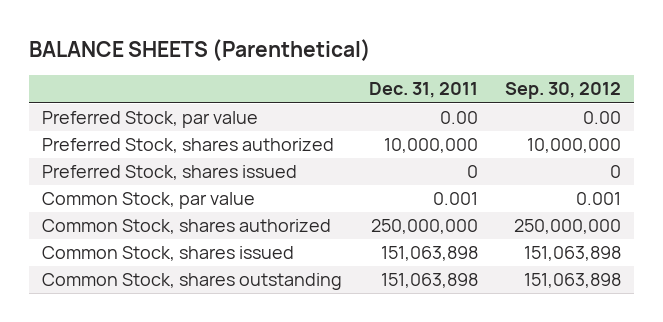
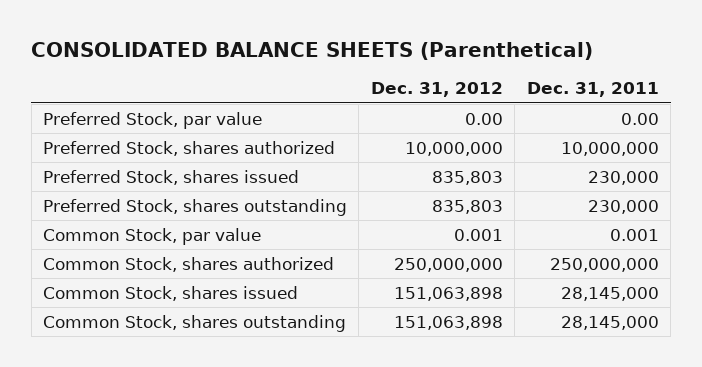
- BALANCE SHEETS (Parenthetical)
+ CONSOLIDATED BALANCE SHEETS (Parenthetical)
- | Dec. 31, 2011 | Sep. 30, 2012
+ | Dec. 31, 2012 | Dec. 31, 2011
- Preferred Stock, shares issued | 0 | 0
+ Preferred Stock, shares issued | 835,803 | 230,000
+ Preferred Stock, shares outstanding | 835,803 | 230,000
- Common Stock, shares issued | 151,063,898 | 151,063,898
- Common Stock, shares outstanding | 151,063,898 | 151,063,898
+ Common Stock, shares issued | 151,063,898 | 28,145,000
+ Common Stock, shares outstanding | 151,063,898 | 28,145,000

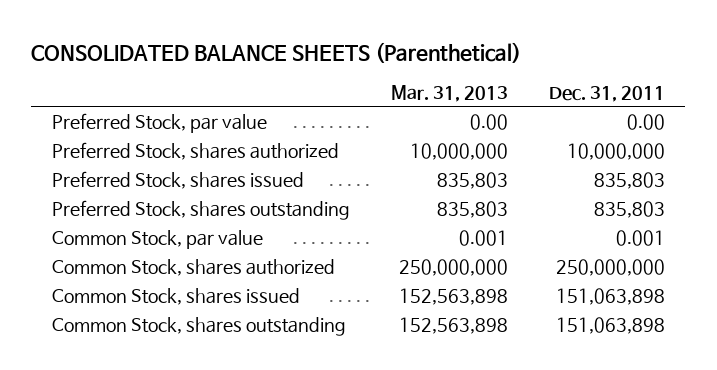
- | Dec. 31, 2012 | Dec. 31, 2011
+ | Mar. 31, 2013 | Dec. 31, 2011
- Preferred Stock, shares issued | 835,803 | 230,000
- Preferred Stock, shares outstanding | 835,803 | 230,000
+ Preferred Stock, shares issued | 835,803 | 835,803
+ Preferred Stock, shares outstanding | 835,803 | 835,803
- Common Stock, shares issued | 151,063,898 | 28,145,000
- Common Stock, shares outstanding | 151,063,898 | 28,145,000
+ Common Stock, shares issued | 152,563,898 | 151,063,898
+ Common Stock, shares outstanding | 152,563,898 | 151,063,898

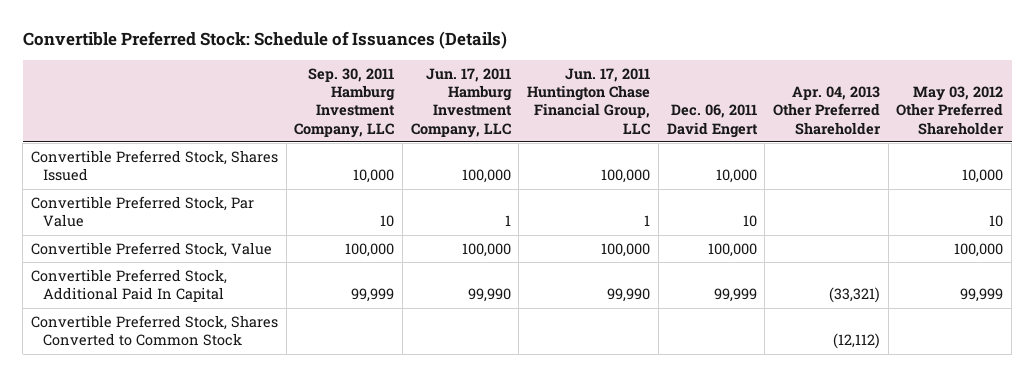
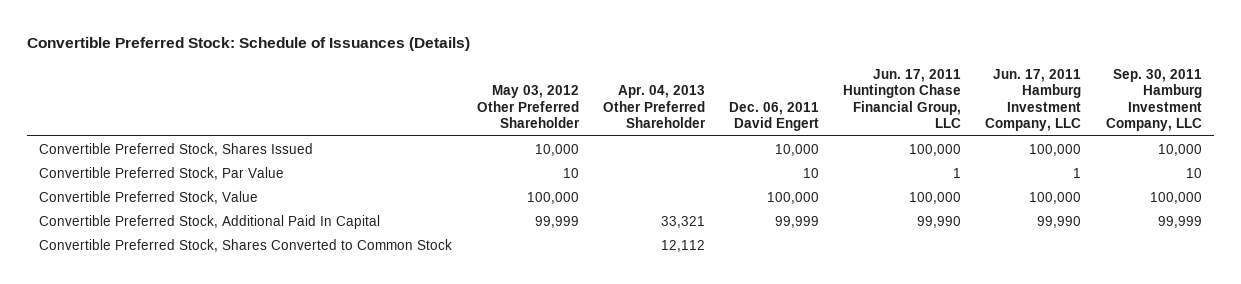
- | Sep. 30, 2011 Hamburg Investment Company, LLC | Jun. 17, 2011 Hamburg Investment Company, LLC | Jun. 17, 2011 Huntington Chase Financial Group, LLC | Dec. 06, 2011 David Engert | Apr. 04, 2013 Other Preferred Shareholder | May 03, 2012 Other Preferred Shareholder
+ | May 03, 2012 Other Preferred Shareholder | Apr. 04, 2013 Other Preferred Shareholder | Dec. 06, 2011 David Engert | Jun. 17, 2011 Huntington Chase Financial Group, LLC | Jun. 17, 2011 Hamburg Investment Company, LLC | Sep. 30, 2011 Hamburg Investment Company, LLC
- Convertible Preferred Stock, Additional Paid In Capital | 99,999 | 99,990 | 99,990 | 99,999 | (33,321) | 99,999
- Convertible Preferred Stock, Shares Converted to Common Stock | | | | | (12,112) |
+ Convertible Preferred Stock, Additional Paid In Capital | 99,999 | 33,321 | 99,999 | 99,990 | 99,990 | 99,999
+ Convertible Preferred Stock, Shares Converted to Common Stock | | 12,112 | | | |

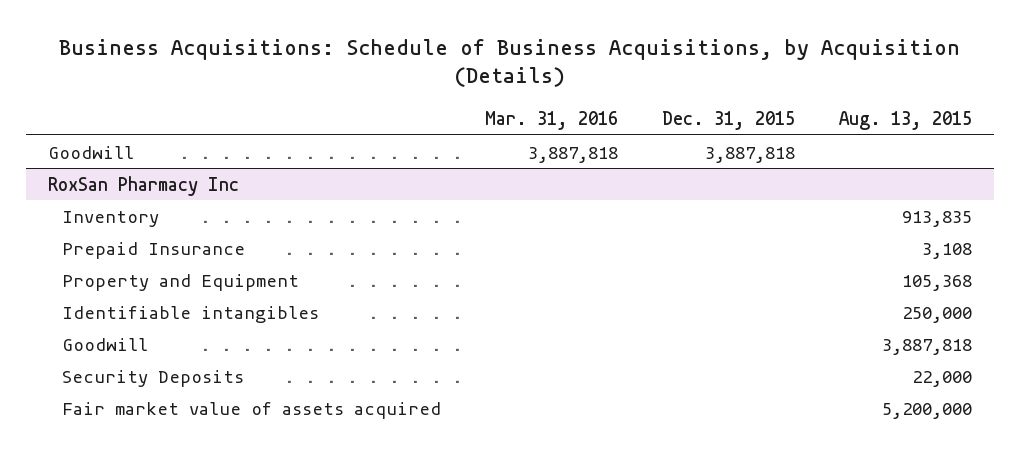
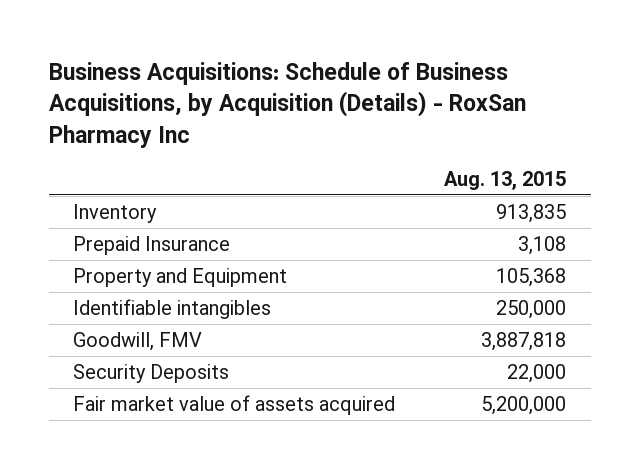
- Business Acquisitions: Schedule of Business Acquisitions, by Acquisition (Details)
+ Business Acquisitions: Schedule of Business Acquisitions, by Acquisition (Details) - RoxSan Pharmacy Inc
- | Mar. 31, 2016 | Dec. 31, 2015 | Aug. 13, 2015
+ | Aug. 13, 2015
- Goodwill | 3,887,818 | 3,887,818 |
- RoxSan Pharmacy Inc
- Goodwill | | | 3,887,818
+ Goodwill, FMV | 3,887,818

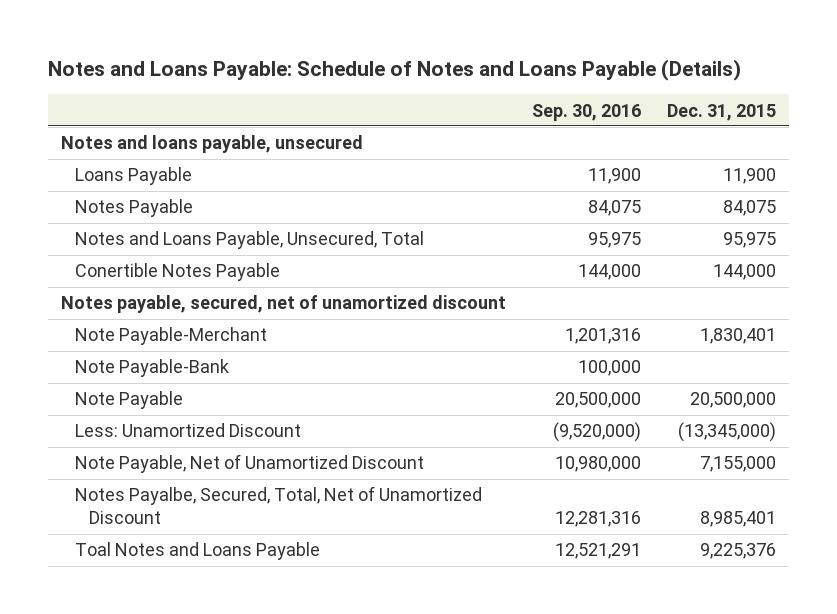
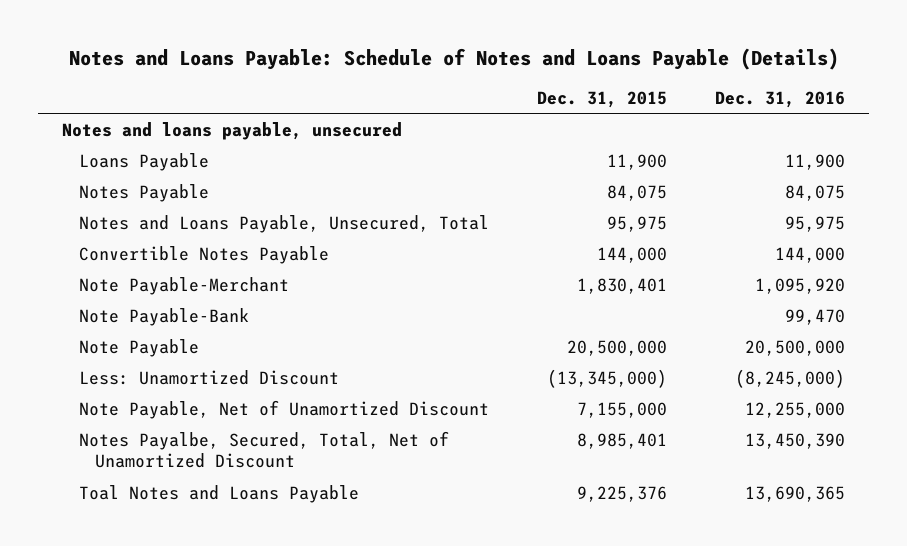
- | Sep. 30, 2016 | Dec. 31, 2015
+ | Dec. 31, 2015 | Dec. 31, 2016
- Conertible Notes Payable | 144,000 | 144,000
- Notes payable, secured, net of unamortized discount
+ Convertible Notes Payable | 144,000 | 144,000

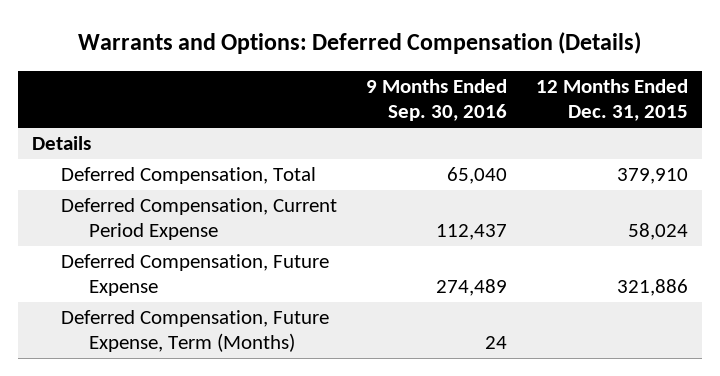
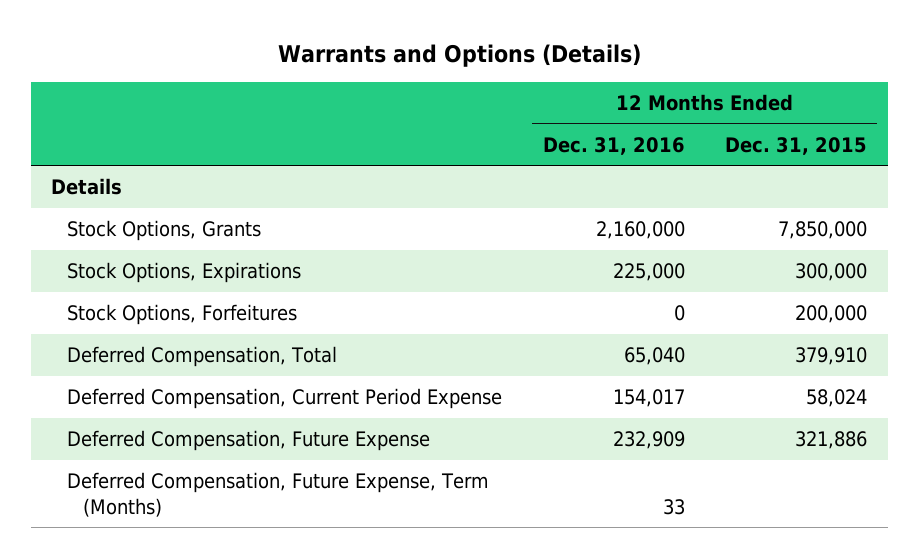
- Warrants and Options: Deferred Compensation (Details)
+ Warrants and Options (Details)
- | 9 Months Ended Sep. 30, 2016 | 12 Months Ended Dec. 31, 2015
+ | 12 Months Ended Dec. 31, 2016 | 12 Months Ended Dec. 31, 2015
+ Stock Options, Grants | 2,160,000 | 7,850,000
+ Stock Options, Expirations | 225,000 | 300,000
+ Stock Options, Forfeitures | 0 | 200,000

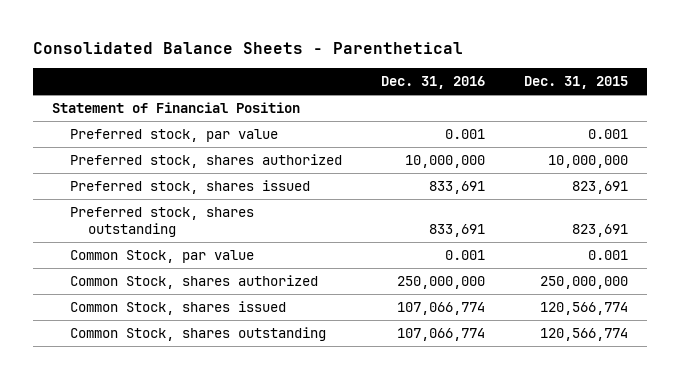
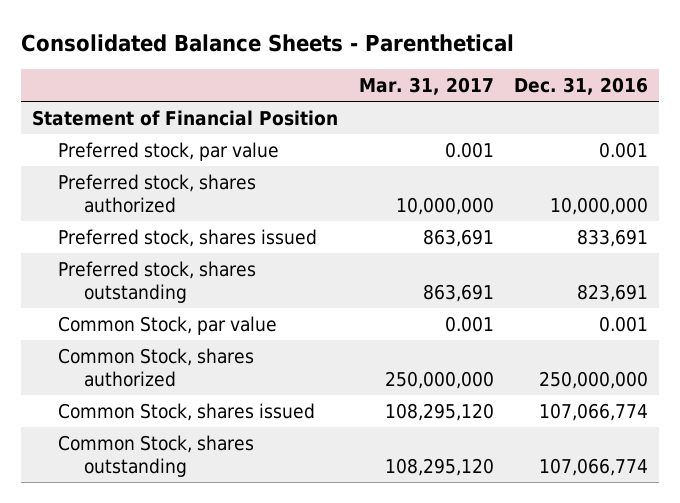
- | Dec. 31, 2016 | Dec. 31, 2015
+ | Mar. 31, 2017 | Dec. 31, 2016
- Preferred stock, shares outstanding | 833,691 | 823,691
+ Preferred stock, shares outstanding | 863,691 | 823,691

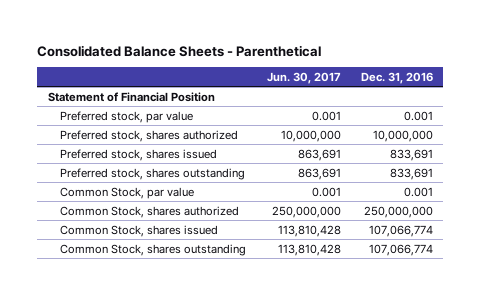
- | Mar. 31, 2017 | Dec. 31, 2016
+ | Jun. 30, 2017 | Dec. 31, 2016
- Preferred stock, shares outstanding | 863,691 | 823,691
+ Preferred stock, shares outstanding | 863,691 | 833,691

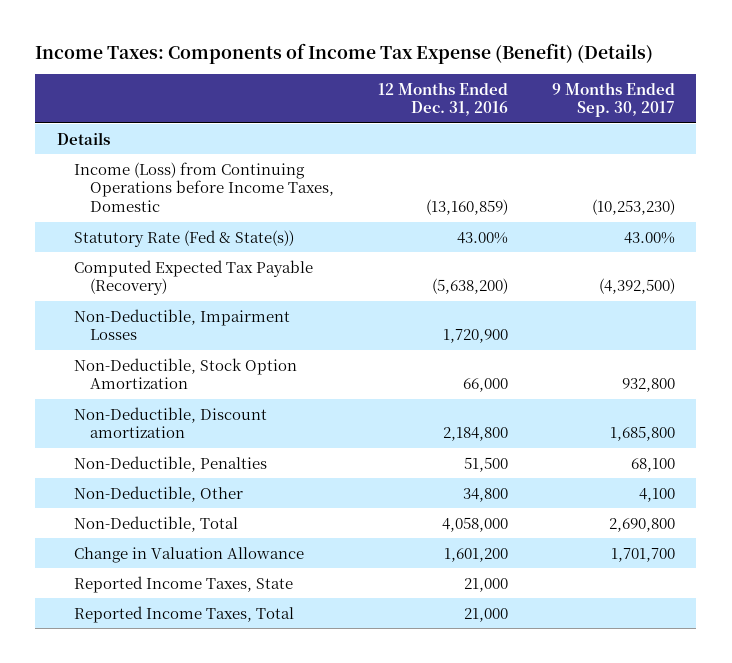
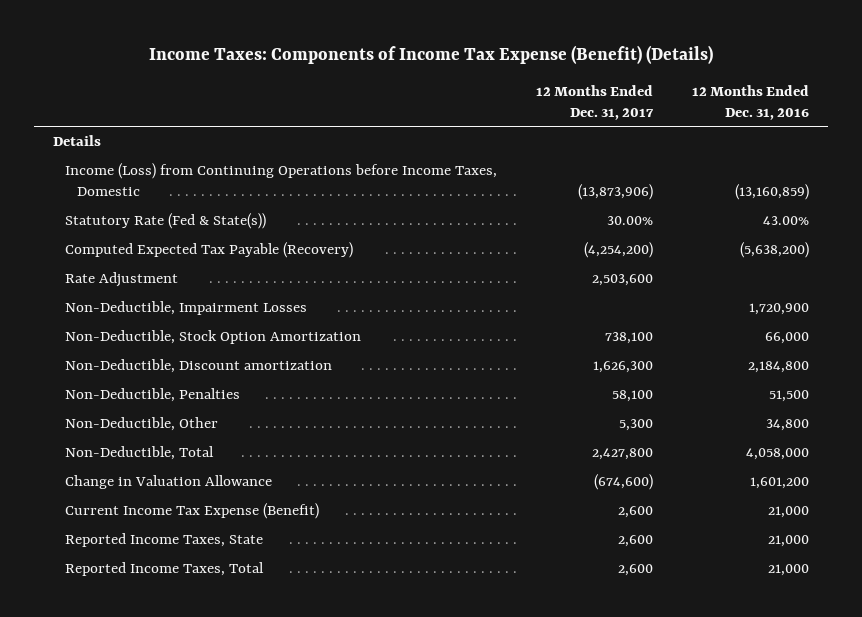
- | 12 Months Ended Dec. 31, 2016 | 9 Months Ended Sep. 30, 2017
+ | 12 Months Ended Dec. 31, 2017 | 12 Months Ended Dec. 31, 2016
+ Rate Adjustment | 2,503,600 |
+ Current Income Tax Expense (Benefit) | 2,600 | 21,000

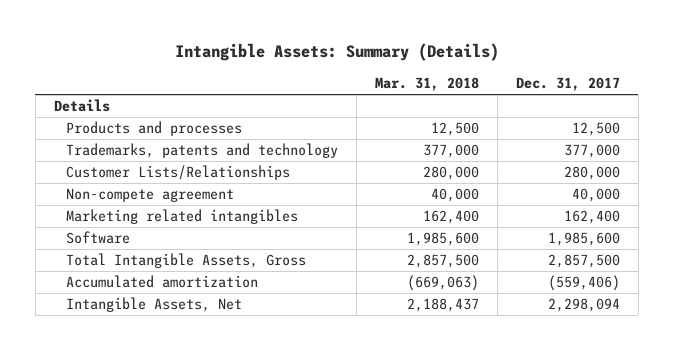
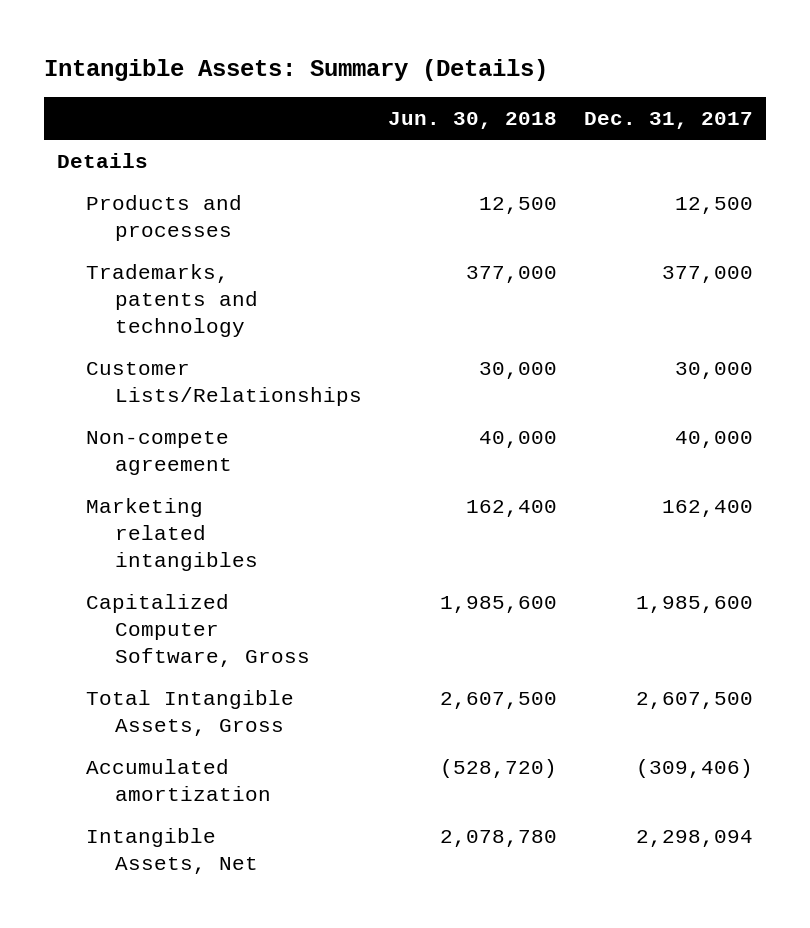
- | Mar. 31, 2018 | Dec. 31, 2017
+ | Jun. 30, 2018 | Dec. 31, 2017
- Customer Lists/Relationships | 280,000 | 280,000
+ Customer Lists/Relationships | 30,000 | 30,000
- Software | 1,985,600 | 1,985,600
- Total Intangible Assets, Gross | 2,857,500 | 2,857,500
- Accumulated amortization | (669,063) | (559,406)
+ Capitalized Computer Software, Gross | 1,985,600 | 1,985,600
+ Total Intangible Assets, Gross | 2,607,500 | 2,607,500
+ Accumulated amortization | (528,720) | (309,406)

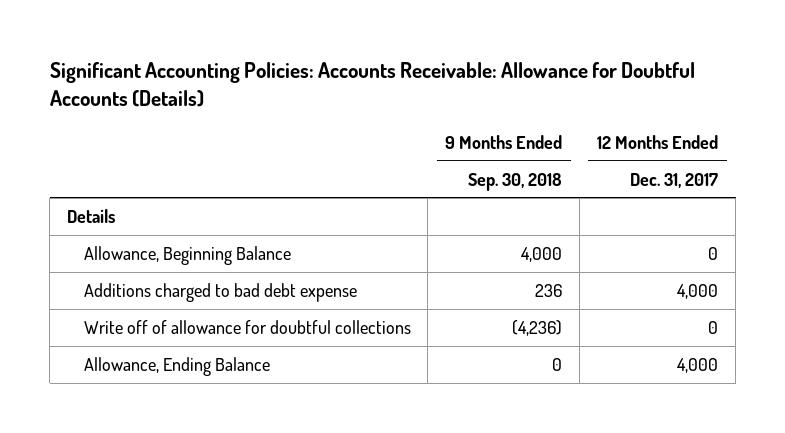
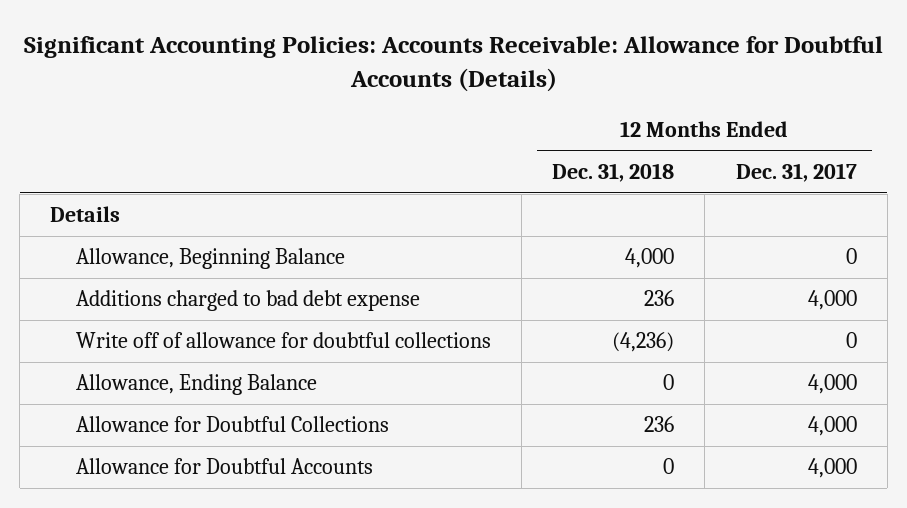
- | 9 Months Ended Sep. 30, 2018 | 12 Months Ended Dec. 31, 2017
+ | 12 Months Ended Dec. 31, 2018 | 12 Months Ended Dec. 31, 2017
+ Allowance for Doubtful Collections | 236 | 4,000
+ Allowance for Doubtful Accounts | 0 | 4,000

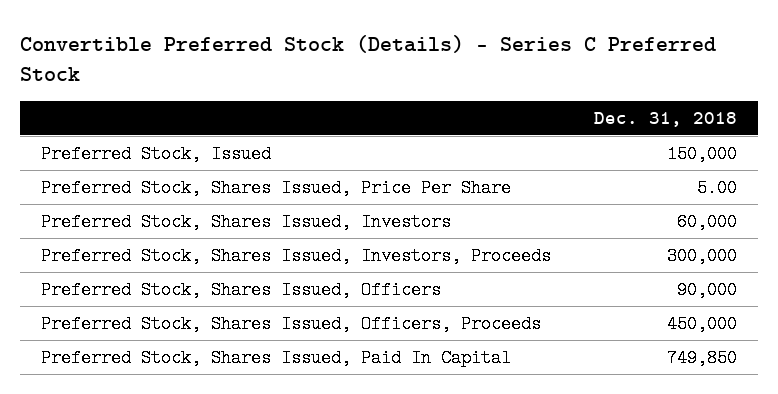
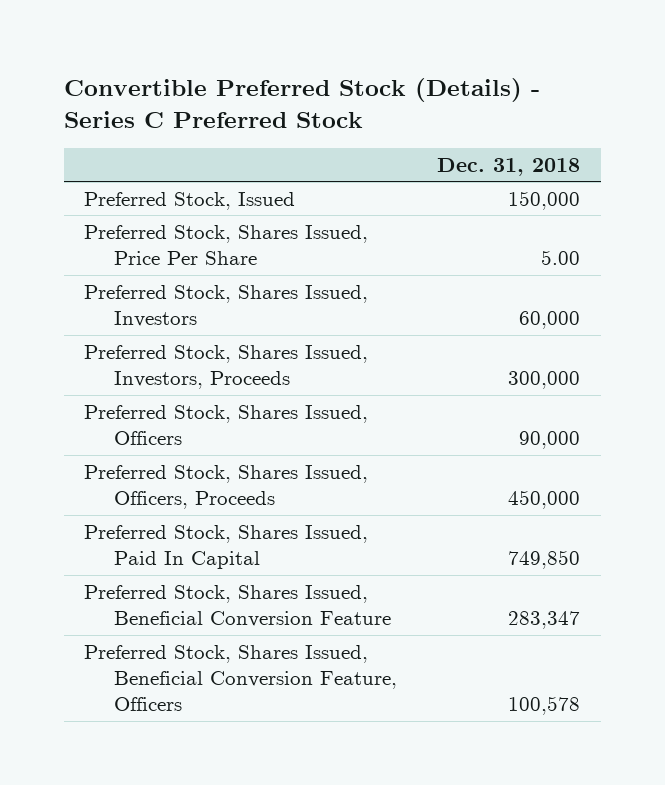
+ Preferred Stock, Shares Issued, Beneficial Conversion Feature | 283,347
+ Preferred Stock, Shares Issued, Beneficial Conversion Feature, Officers | 100,578

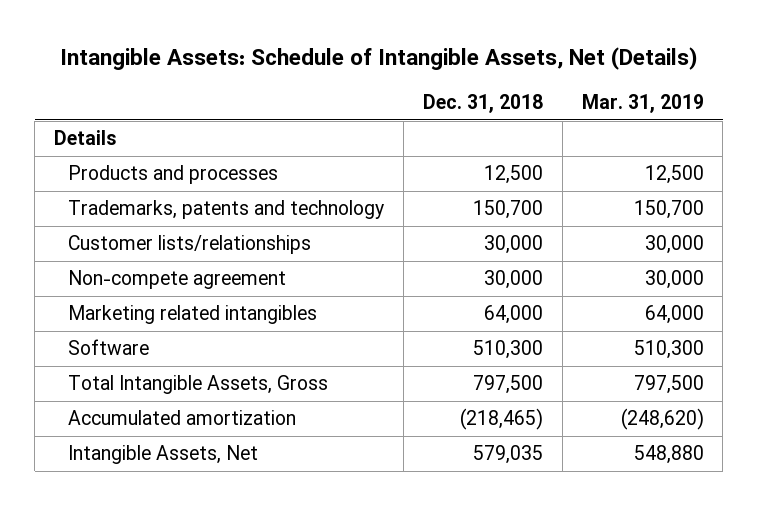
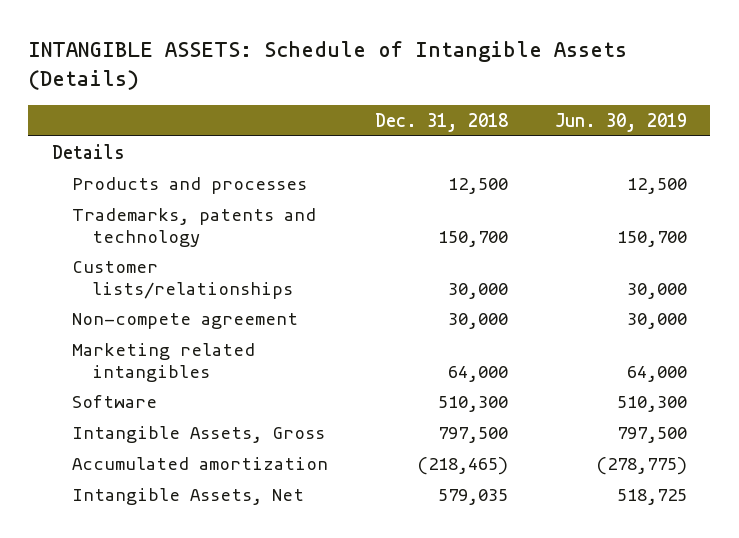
- Intangible Assets: Schedule of Intangible Assets, Net (Details)
+ INTANGIBLE ASSETS: Schedule of Intangible Assets (Details)
- | Dec. 31, 2018 | Mar. 31, 2019
+ | Dec. 31, 2018 | Jun. 30, 2019
- Total Intangible Assets, Gross | 797,500 | 797,500
+ Intangible Assets, Gross | 797,500 | 797,500

